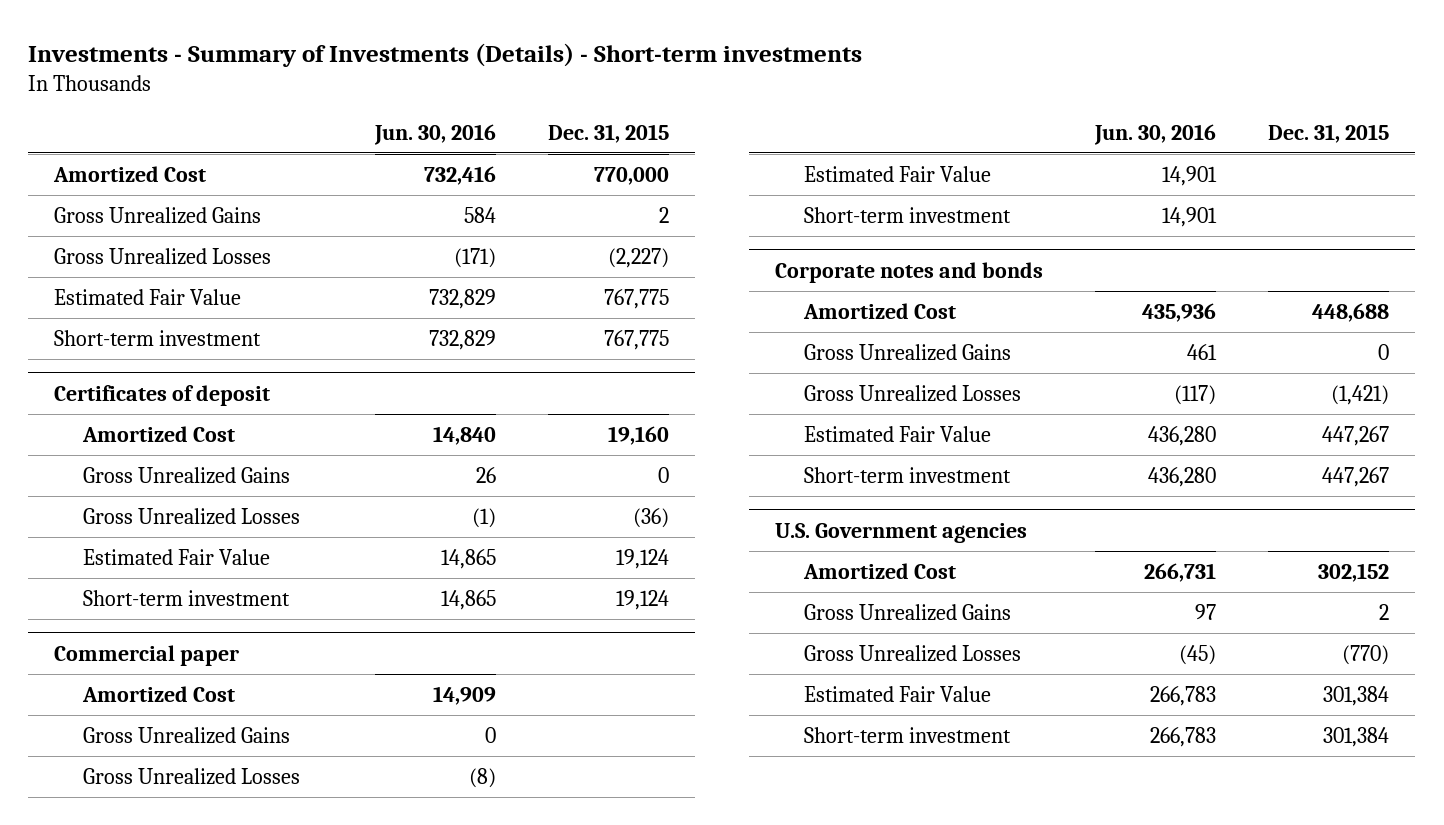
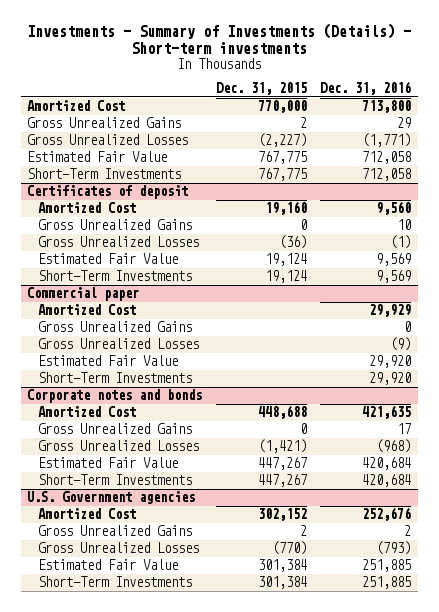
- | Jun. 30, 2016 | Dec. 31, 2015
+ | Dec. 31, 2015 | Dec. 31, 2016
- Short-term investment | 732,829 | 767,775
+ Short-Term Investments | 767,775 | 712,058
@ Certificates of deposit
- Short-term investment | 14,865 | 19,124
+ Short-Term Investments | 19,124 | 9,569
@ Commercial paper
- Short-term investment | 14,901 |
+ Short-Term Investments | | 29,920
@ Corporate notes and bonds
- Short-term investment | 436,280 | 447,267
+ Short-Term Investments | 447,267 | 420,684
@ U.S. Government agencies
- Short-term investment | 266,783 | 301,384
+ Short-Term Investments | 301,384 | 251,885

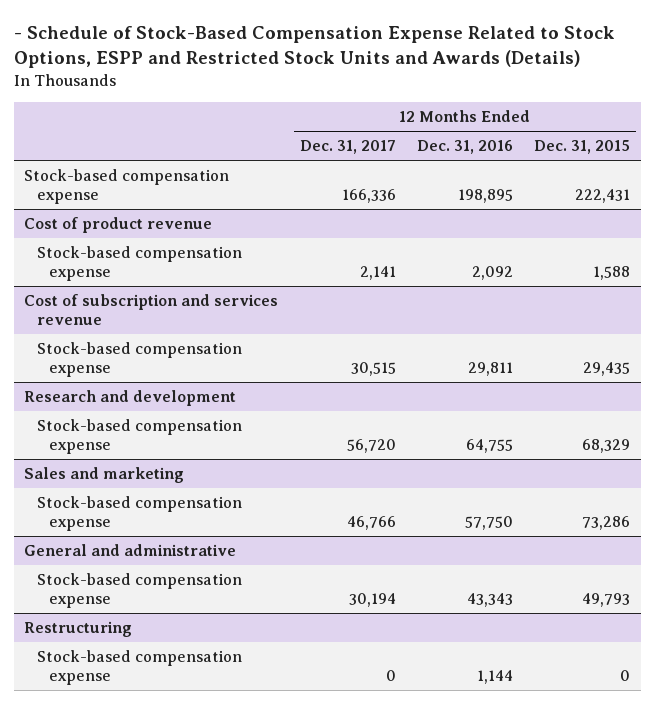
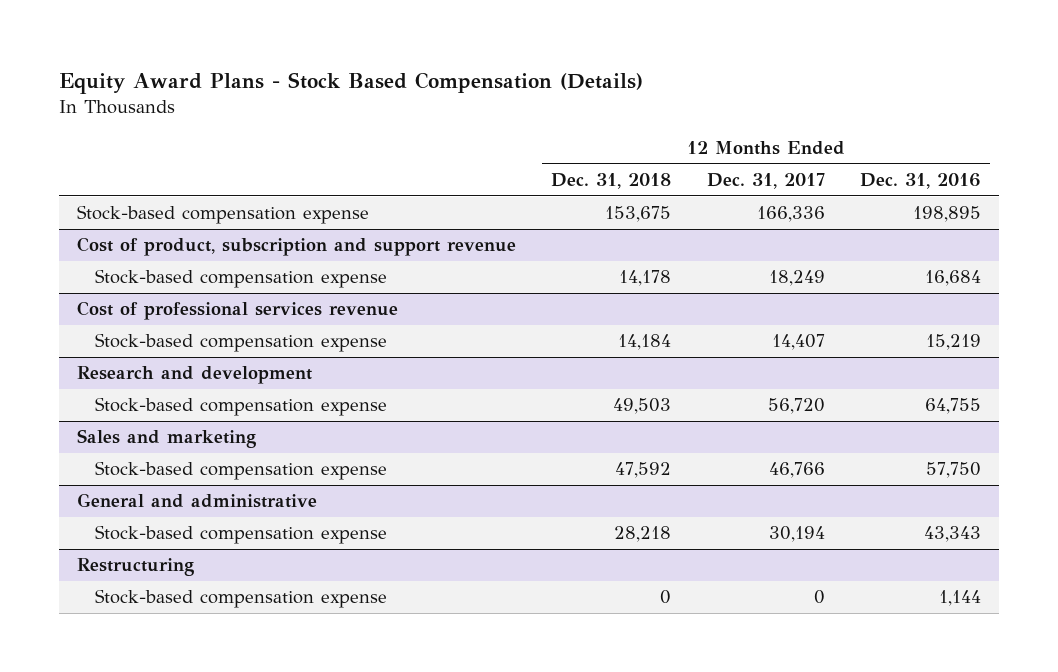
- - Schedule of Stock-Based Compensation Expense Related to Stock Options, ESPP and Restricted Stock Units and Awards (Details)
+ Equity Award Plans - Stock Based Compensation (Details)
- | 12 Months Ended Dec. 31, 2017 | 12 Months Ended Dec. 31, 2016 | 12 Months Ended Dec. 31, 2015
+ | 12 Months Ended Dec. 31, 2018 | 12 Months Ended Dec. 31, 2017 | 12 Months Ended Dec. 31, 2016
- Cost of product revenue
- Stock-based compensation expense | 2,141 | 2,092 | 1,588
- Cost of subscription and services revenue
- Stock-based compensation expense | 30,515 | 29,811 | 29,435
+ Cost of product, subscription and support revenue
+ Stock-based compensation expense | 14,178 | 18,249 | 16,684
+ Cost of professional services revenue
+ Stock-based compensation expense | 14,184 | 14,407 | 15,219

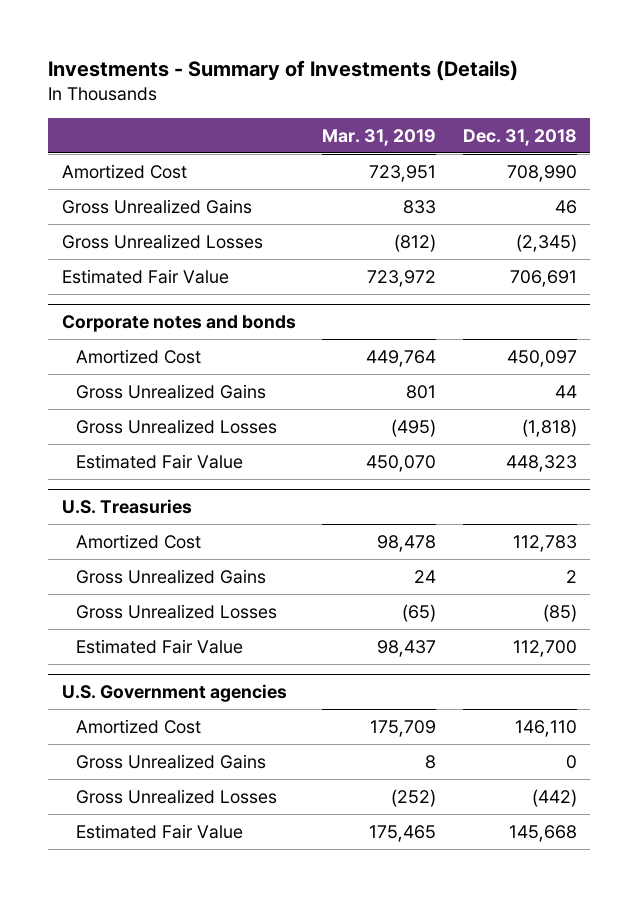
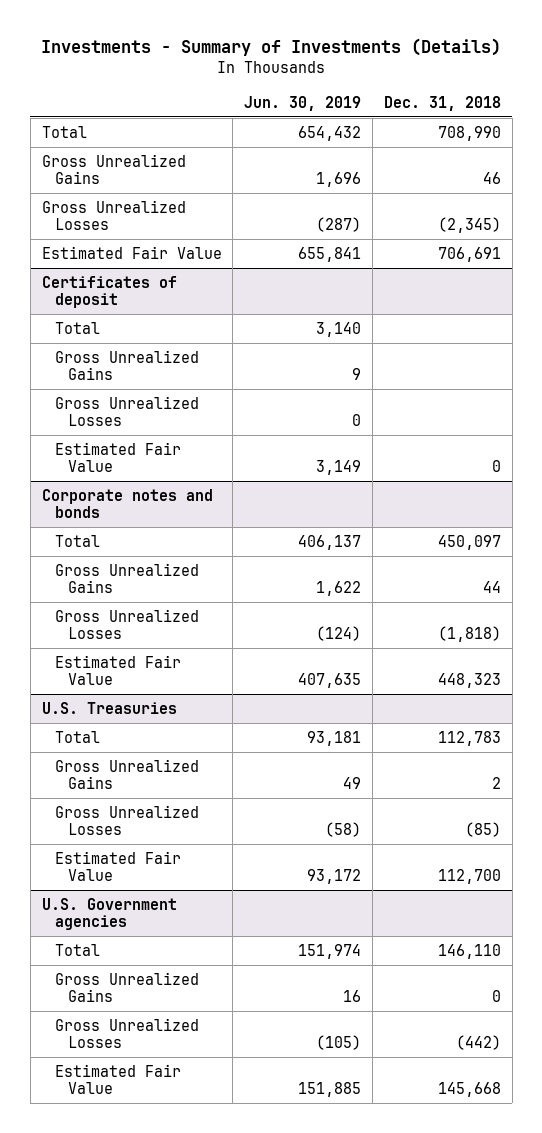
- | Mar. 31, 2019 | Dec. 31, 2018
+ | Jun. 30, 2019 | Dec. 31, 2018
- Amortized Cost | 723,951 | 708,990
+ Total | 654,432 | 708,990
+ Certificates of deposit
+ Total | 3,140 |
+ Gross Unrealized Gains | 9 |
+ Gross Unrealized Losses | 0 |
+ Estimated Fair Value | 3,149 | 0
@ Corporate notes and bonds
- Amortized Cost | 449,764 | 450,097
+ Total | 406,137 | 450,097
@ U.S. Treasuries
- Amortized Cost | 98,478 | 112,783
+ Total | 93,181 | 112,783
@ U.S. Government agencies
- Amortized Cost | 175,709 | 146,110
+ Total | 151,974 | 146,110

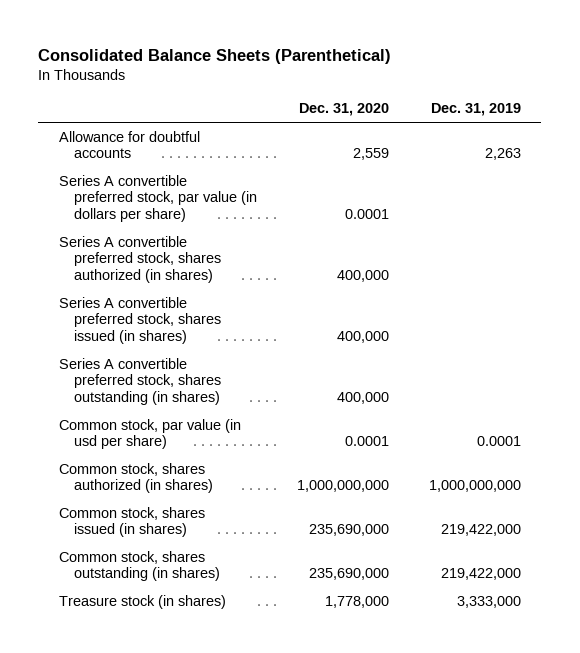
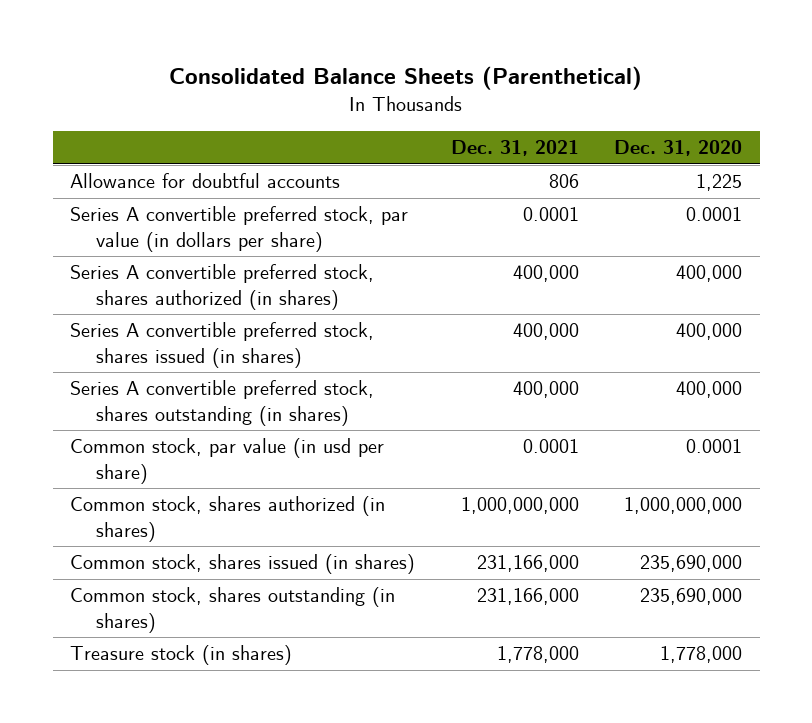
- | Dec. 31, 2020 | Dec. 31, 2019
+ | Dec. 31, 2021 | Dec. 31, 2020
- Allowance for doubtful accounts | 2,559 | 2,263
+ Allowance for doubtful accounts | 806 | 1,225

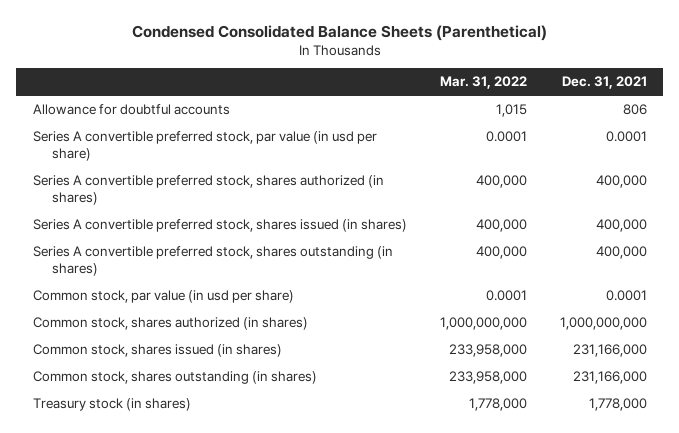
- Consolidated Balance Sheets (Parenthetical)
+ Condensed Consolidated Balance Sheets (Parenthetical)
- | Dec. 31, 2021 | Dec. 31, 2020
+ | Mar. 31, 2022 | Dec. 31, 2021
- Series A convertible preferred stock, par value (in dollars per share) | 0.0001 | 0.0001
+ Series A convertible preferred stock, par value (in usd per share) | 0.0001 | 0.0001
- Treasure stock (in shares) | 1,778,000 | 1,778,000
+ Treasury stock (in shares) | 1,778,000 | 1,778,000

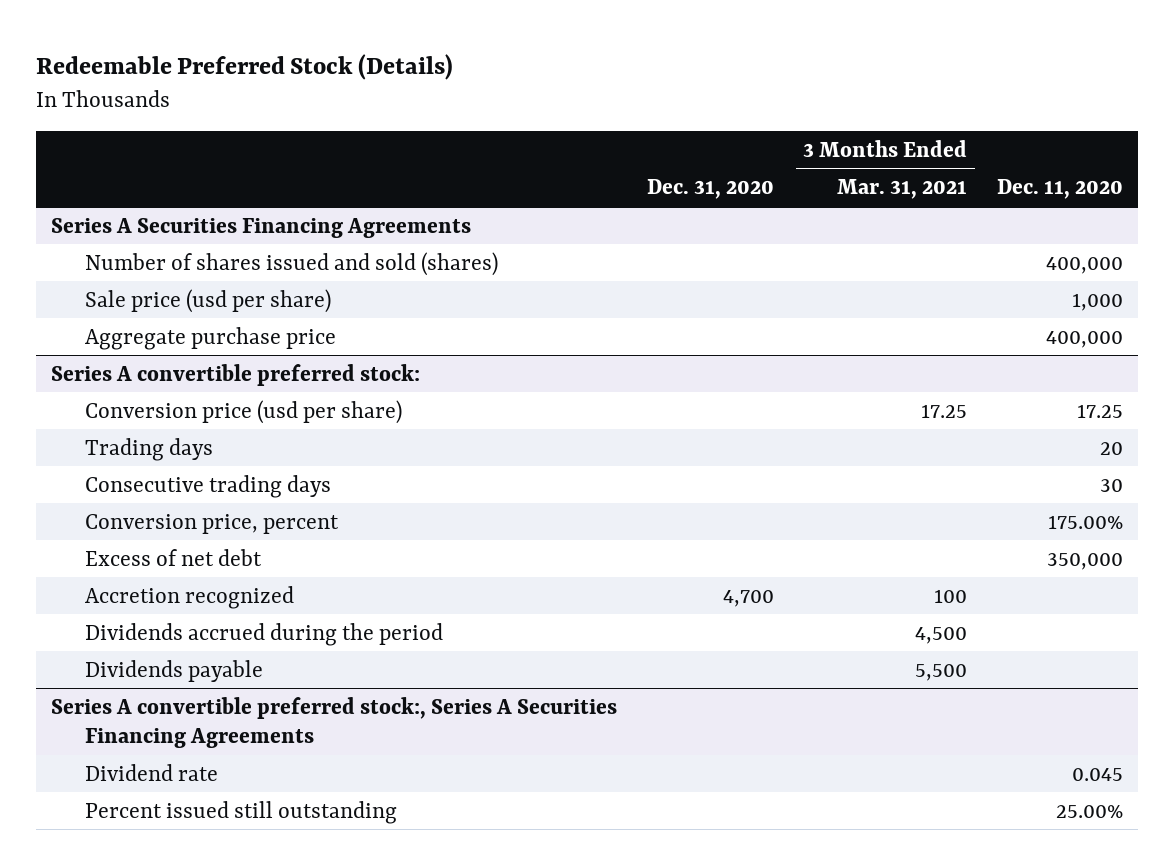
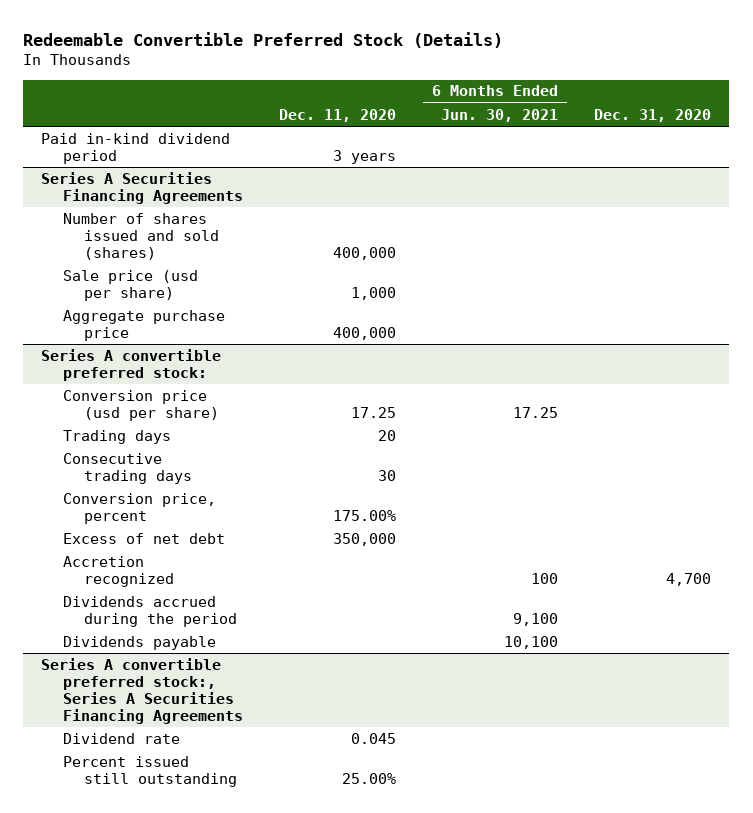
- Redeemable Preferred Stock (Details)
+ Redeemable Convertible Preferred Stock (Details)
- | Dec. 31, 2020 | 3 Months Ended Mar. 31, 2021 | Dec. 11, 2020
+ | Dec. 11, 2020 | 6 Months Ended Jun. 30, 2021 | Dec. 31, 2020
+ Paid in-kind dividend period | 3 years | |

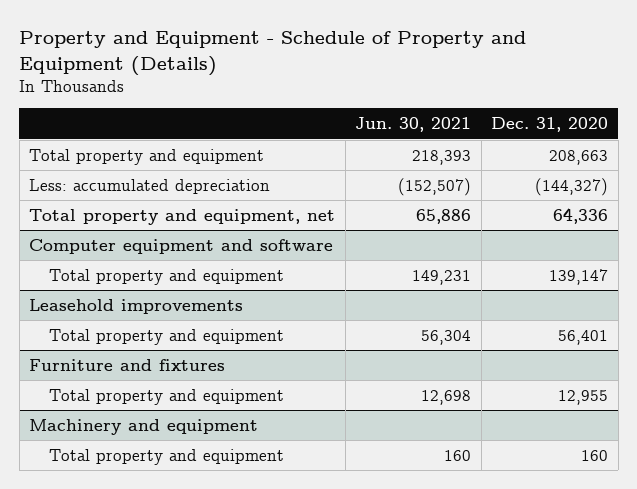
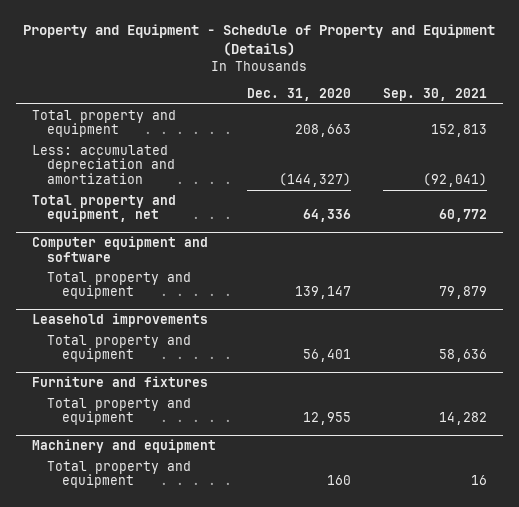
- | Jun. 30, 2021 | Dec. 31, 2020
+ | Dec. 31, 2020 | Sep. 30, 2021
- Less: accumulated depreciation | (152,507) | (144,327)
+ Less: accumulated depreciation and amortization | (144,327) | (92,041)

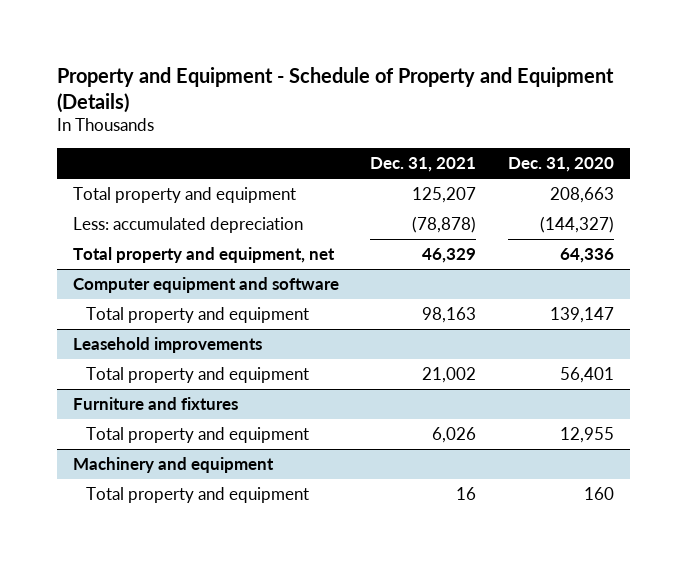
- | Dec. 31, 2020 | Sep. 30, 2021
+ | Dec. 31, 2021 | Dec. 31, 2020
- Less: accumulated depreciation and amortization | (144,327) | (92,041)
+ Less: accumulated depreciation | (78,878) | (144,327)

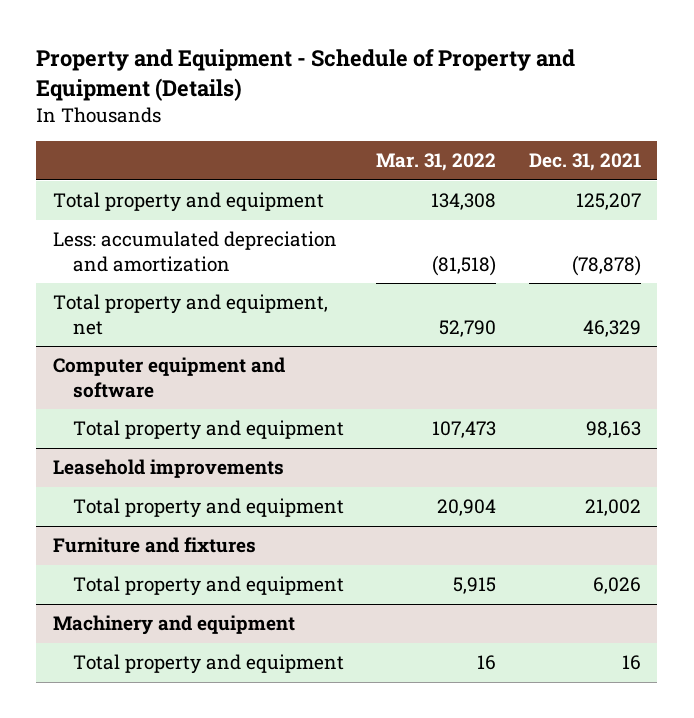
- | Dec. 31, 2021 | Dec. 31, 2020
+ | Mar. 31, 2022 | Dec. 31, 2021
- Less: accumulated depreciation | (78,878) | (144,327)
+ Less: accumulated depreciation and amortization | (81,518) | (78,878)

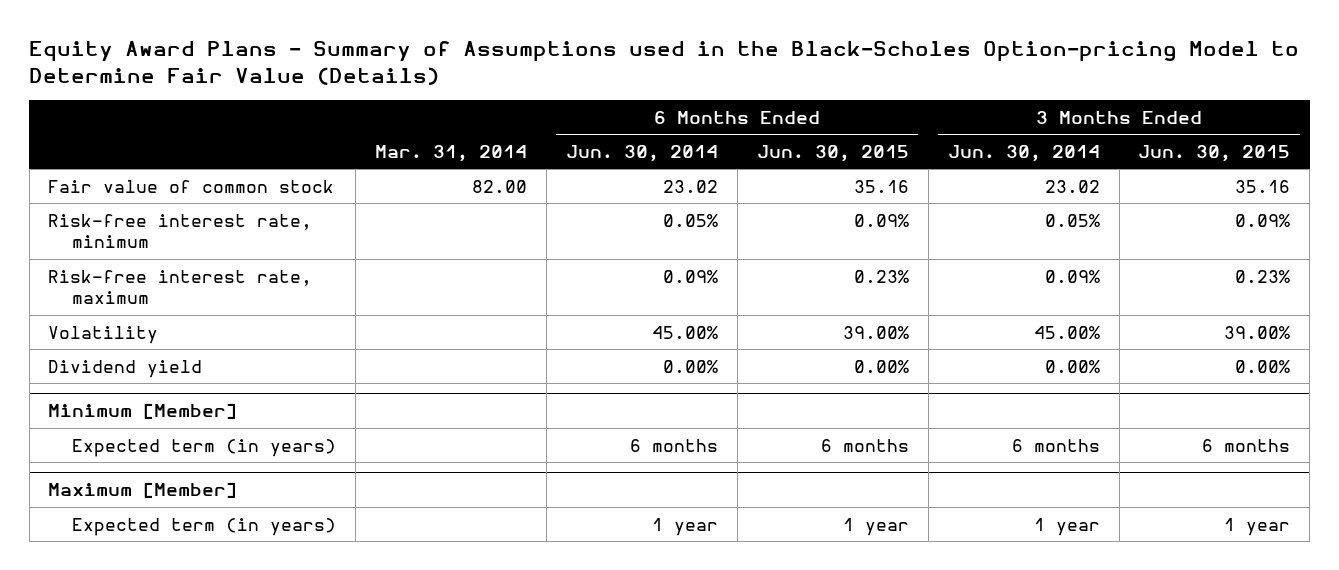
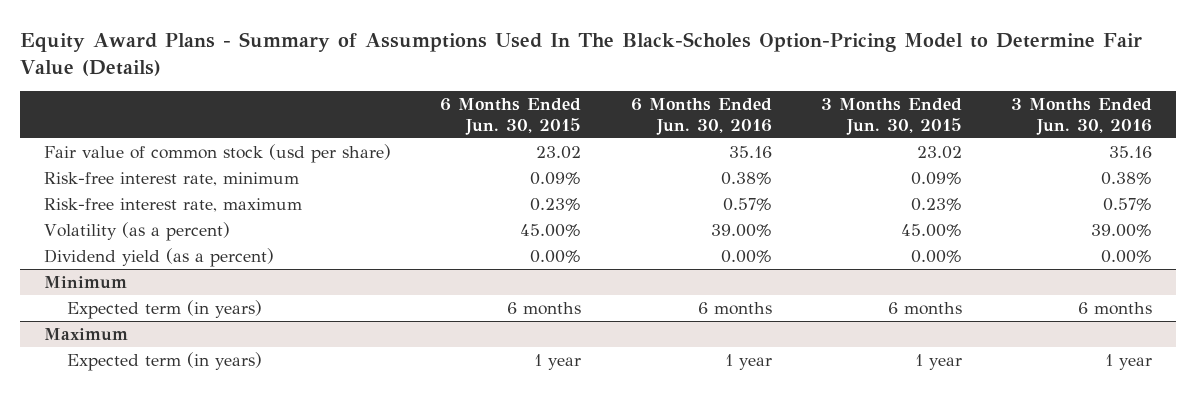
- Equity Award Plans - Summary of Assumptions used in the Black-Scholes Option-pricing Model to Determine Fair Value (Details)
+ Equity Award Plans - Summary of Assumptions Used In The Black-Scholes Option-Pricing Model to Determine Fair Value (Details)
- | Mar. 31, 2014 | 6 Months Ended Jun. 30, 2014 | 6 Months Ended Jun. 30, 2015 | 3 Months Ended Jun. 30, 2014 | 3 Months Ended Jun. 30, 2015
+ | 6 Months Ended Jun. 30, 2015 | 6 Months Ended Jun. 30, 2016 | 3 Months Ended Jun. 30, 2015 | 3 Months Ended Jun. 30, 2016
- Fair value of common stock | 82.00 | 23.02 | 35.16 | 23.02 | 35.16
+ Fair value of common stock (usd per share) | 23.02 | 35.16 | 23.02 | 35.16
- Volatility | | 45.00% | 39.00% | 45.00% | 39.00%
- Dividend yield | | 0.00% | 0.00% | 0.00% | 0.00%
- Minimum [Member]
+ Volatility (as a percent) | 45.00% | 39.00% | 45.00% | 39.00%
+ Dividend yield (as a percent) | 0.00% | 0.00% | 0.00% | 0.00%
+ Minimum
- Maximum [Member]
+ Maximum

